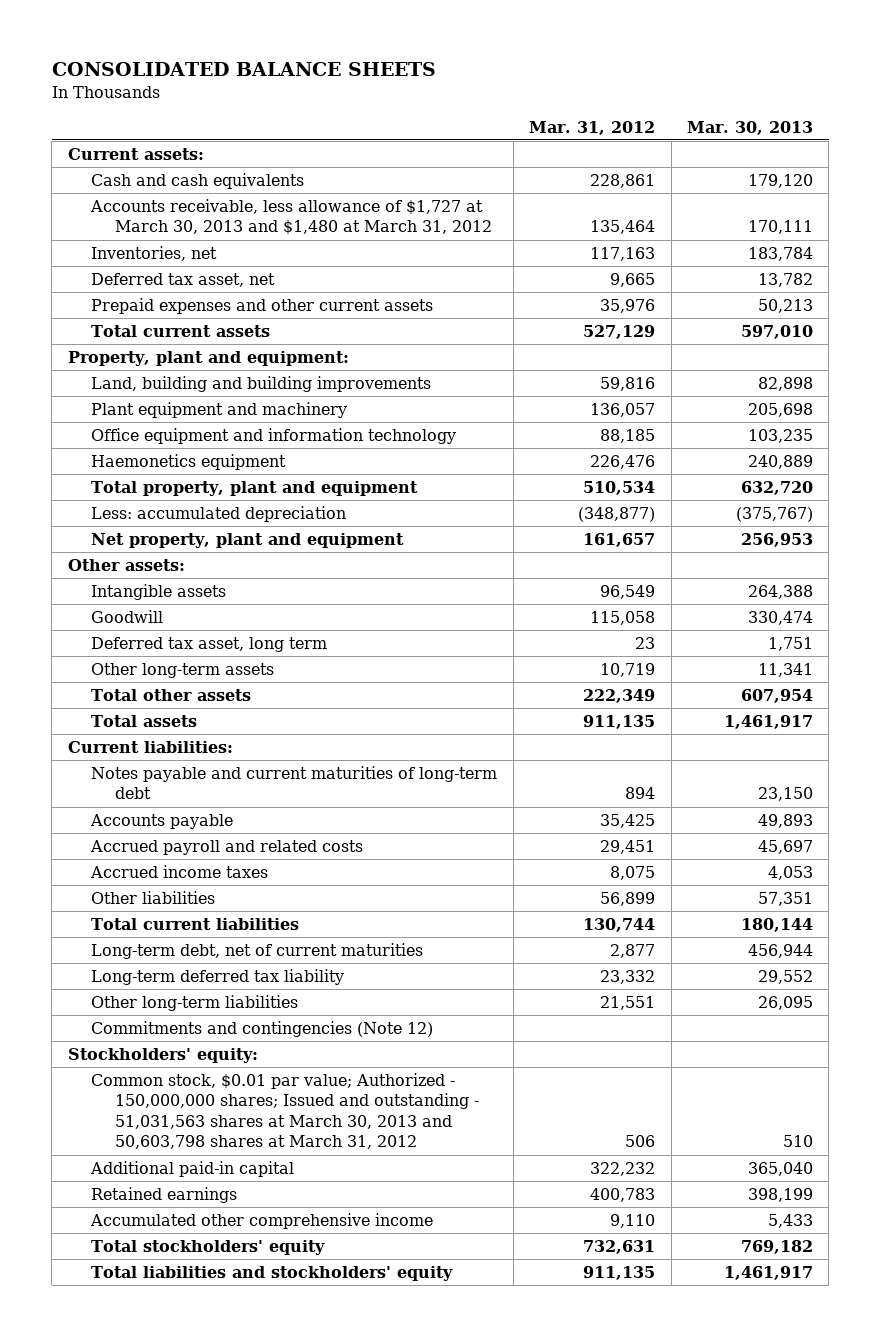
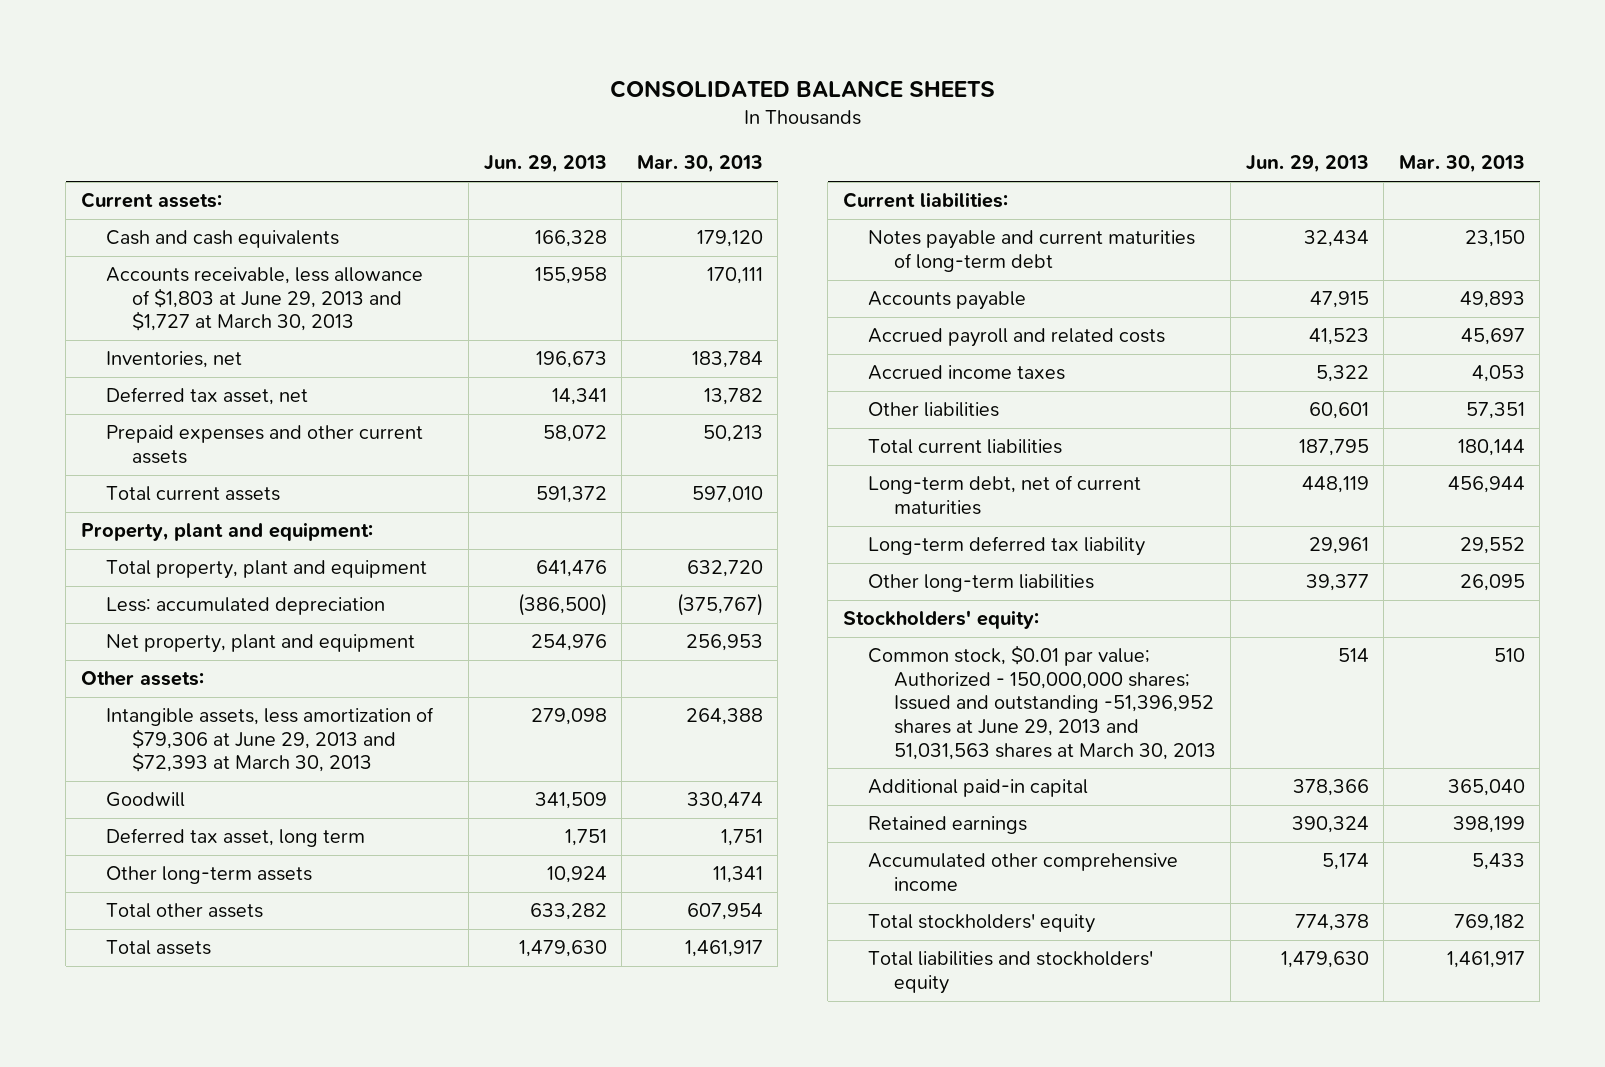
- | Mar. 31, 2012 | Mar. 30, 2013
+ | Jun. 29, 2013 | Mar. 30, 2013
- Accounts receivable, less allowance of $1,727 at March 30, 2013 and $1,480 at March 31, 2012 | 135,464 | 170,111
+ Accounts receivable, less allowance of $1,803 at June 29, 2013 and $1,727 at March 30, 2013 | 155,958 | 170,111
- Land, building and building improvements | 59,816 | 82,898
- Plant equipment and machinery | 136,057 | 205,698
- Office equipment and information technology | 88,185 | 103,235
- Haemonetics equipment | 226,476 | 240,889
- Intangible assets | 96,549 | 264,388
+ Intangible assets, less amortization of $79,306 at June 29, 2013 and $72,393 at March 30, 2013 | 279,098 | 264,388
- Commitments and contingencies (Note 12)
- Common stock, $0.01 par value; Authorized - 150,000,000 shares; Issued and outstanding - 51,031,563 shares at March 30, 2013 and 50,603,798 shares at March 31, 2012 | 506 | 510
+ Common stock, $0.01 par value; Authorized - 150,000,000 shares; Issued and outstanding -51,396,952 shares at June 29, 2013 and 51,031,563 shares at March 30, 2013 | 514 | 510

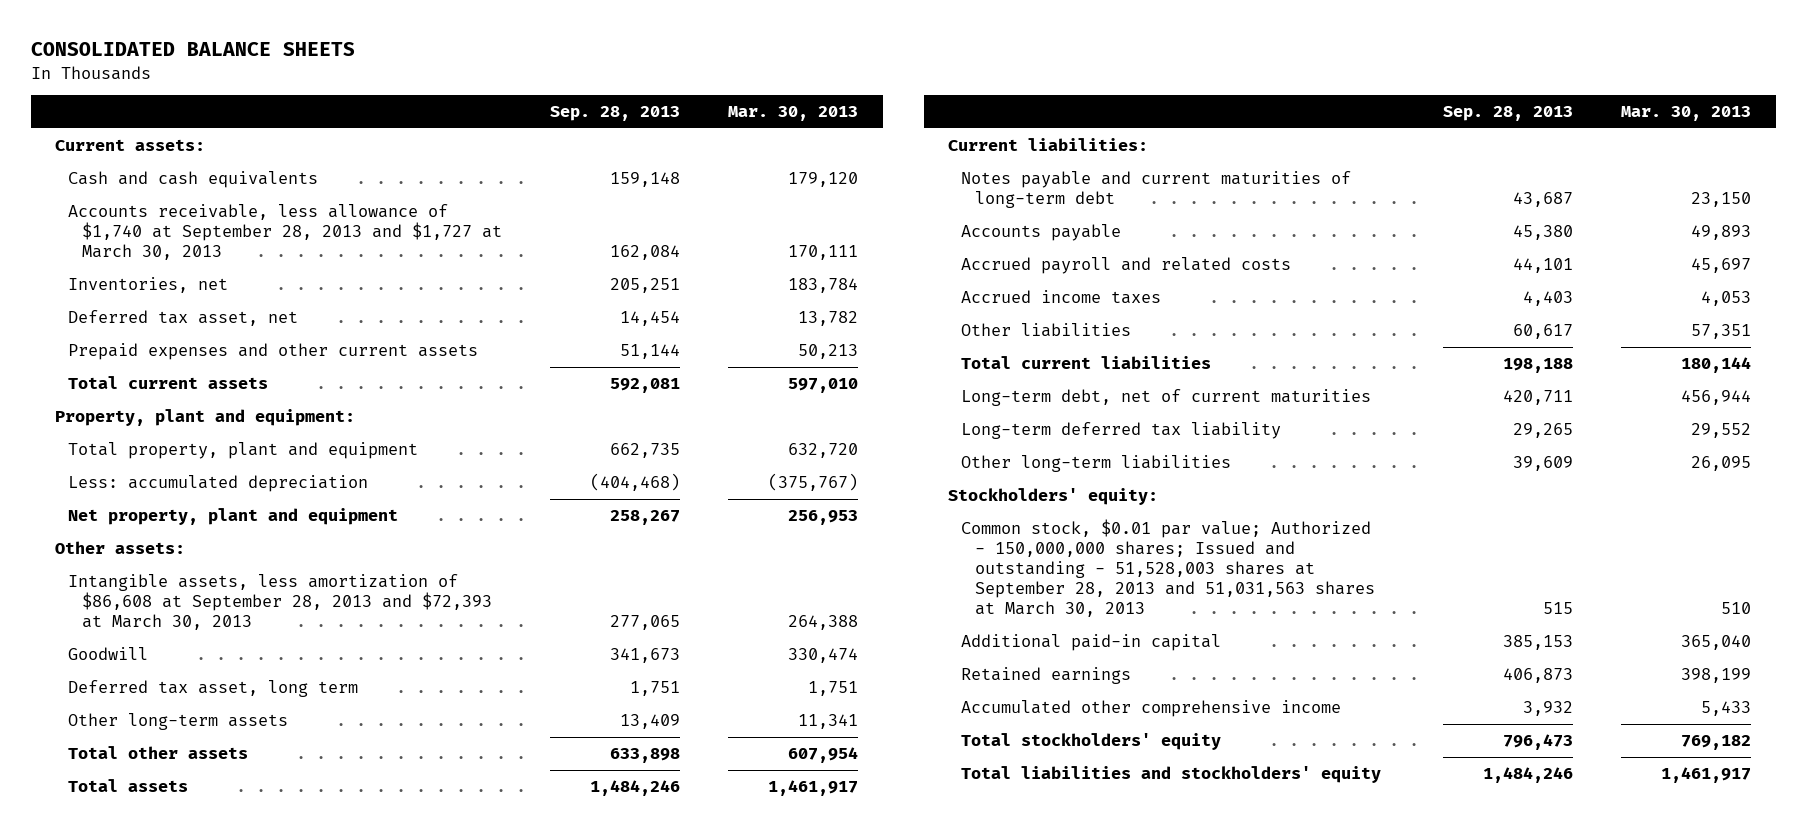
- | Jun. 29, 2013 | Mar. 30, 2013
+ | Sep. 28, 2013 | Mar. 30, 2013
- Accounts receivable, less allowance of $1,803 at June 29, 2013 and $1,727 at March 30, 2013 | 155,958 | 170,111
+ Accounts receivable, less allowance of $1,740 at September 28, 2013 and $1,727 at March 30, 2013 | 162,084 | 170,111
- Intangible assets, less amortization of $79,306 at June 29, 2013 and $72,393 at March 30, 2013 | 279,098 | 264,388
+ Intangible assets, less amortization of $86,608 at September 28, 2013 and $72,393 at March 30, 2013 | 277,065 | 264,388
- Common stock, $0.01 par value; Authorized - 150,000,000 shares; Issued and outstanding -51,396,952 shares at June 29, 2013 and 51,031,563 shares at March 30, 2013 | 514 | 510
+ Common stock, $0.01 par value; Authorized - 150,000,000 shares; Issued and outstanding - 51,528,003 shares at September 28, 2013 and 51,031,563 shares at March 30, 2013 | 515 | 510

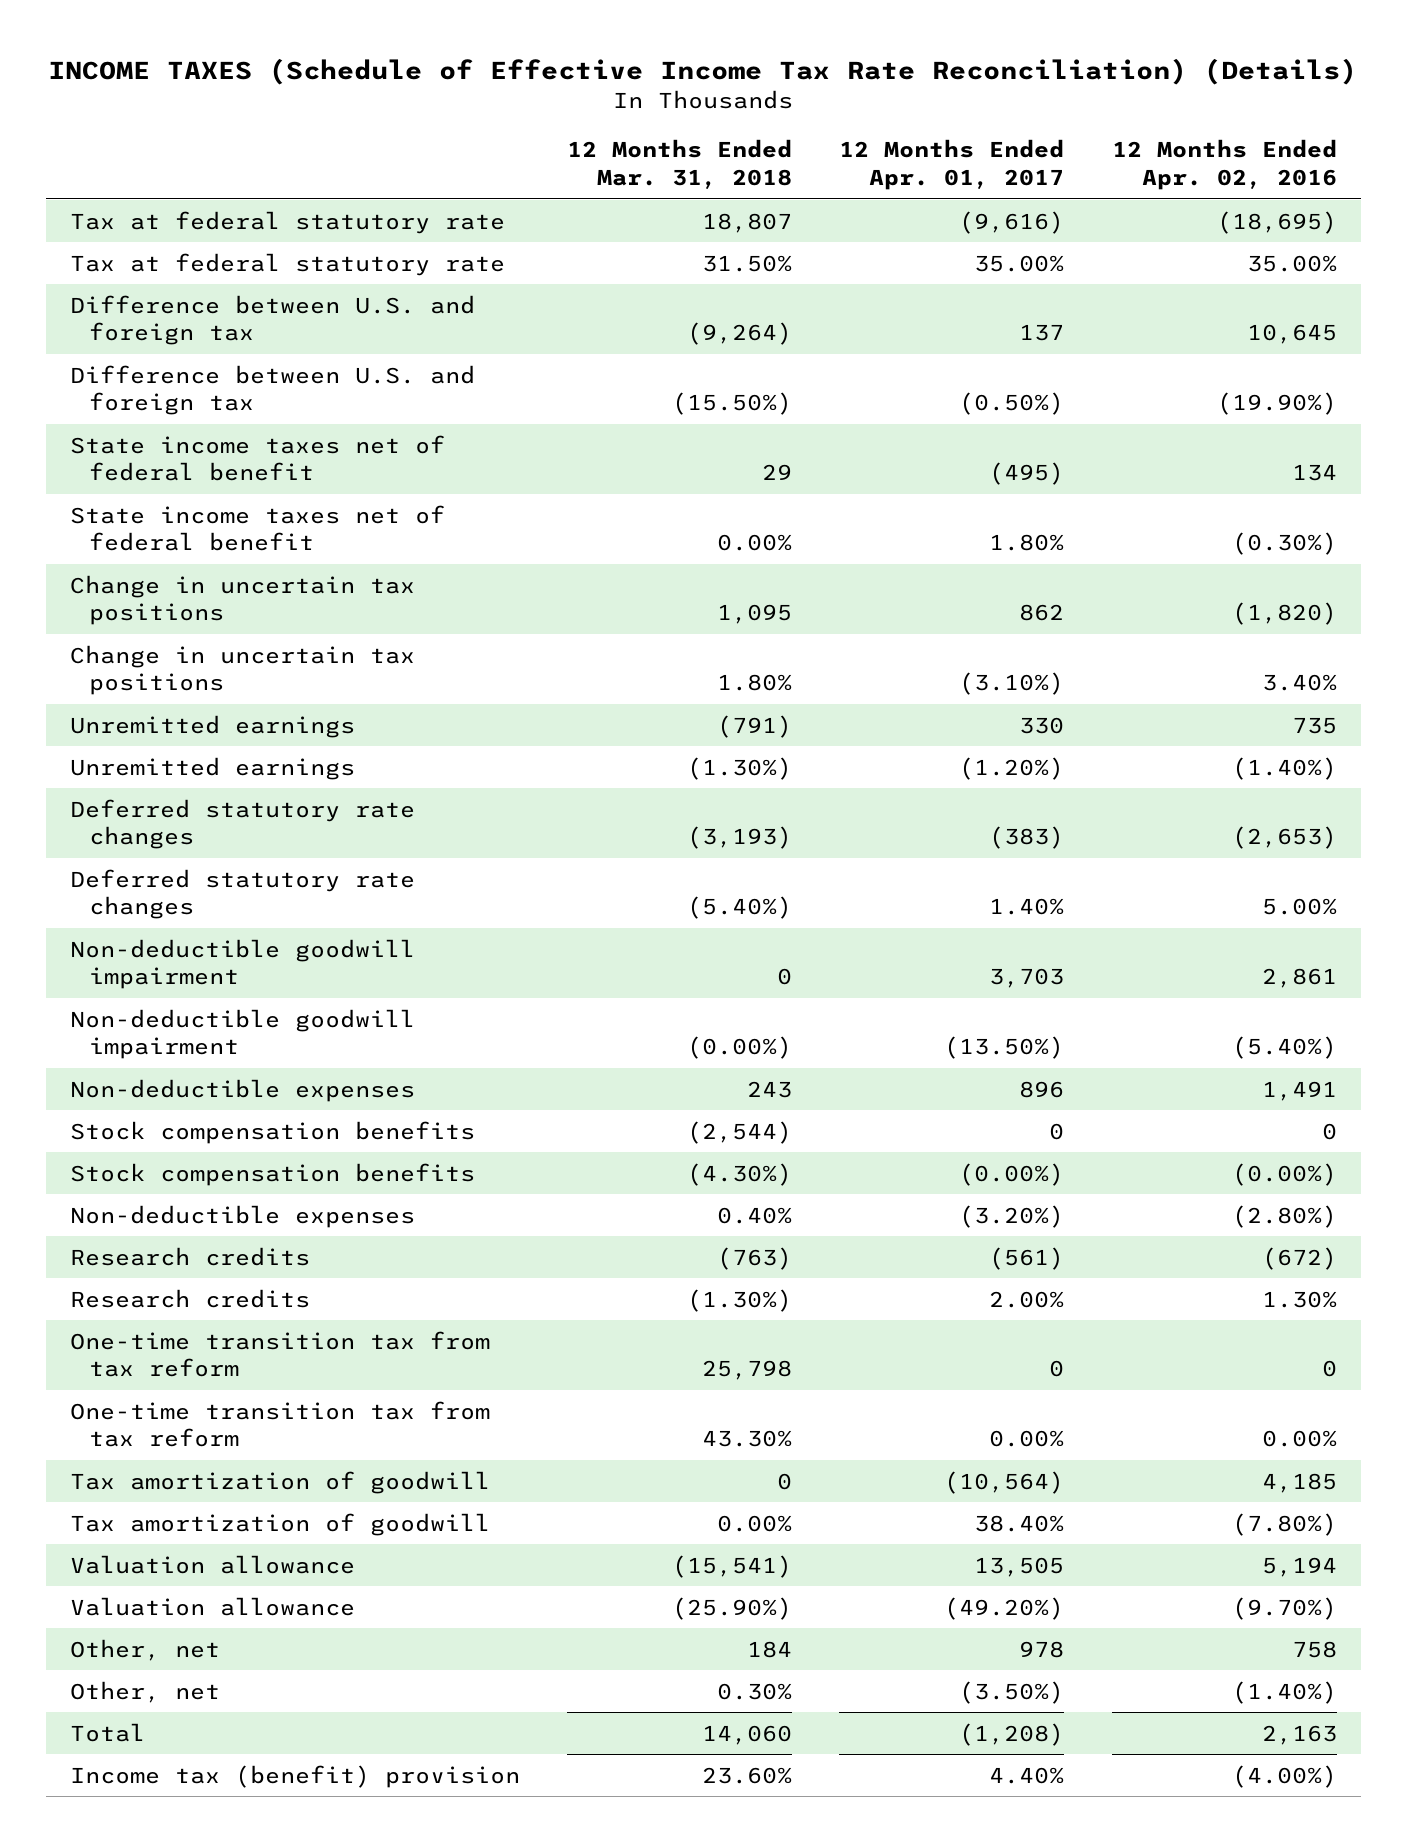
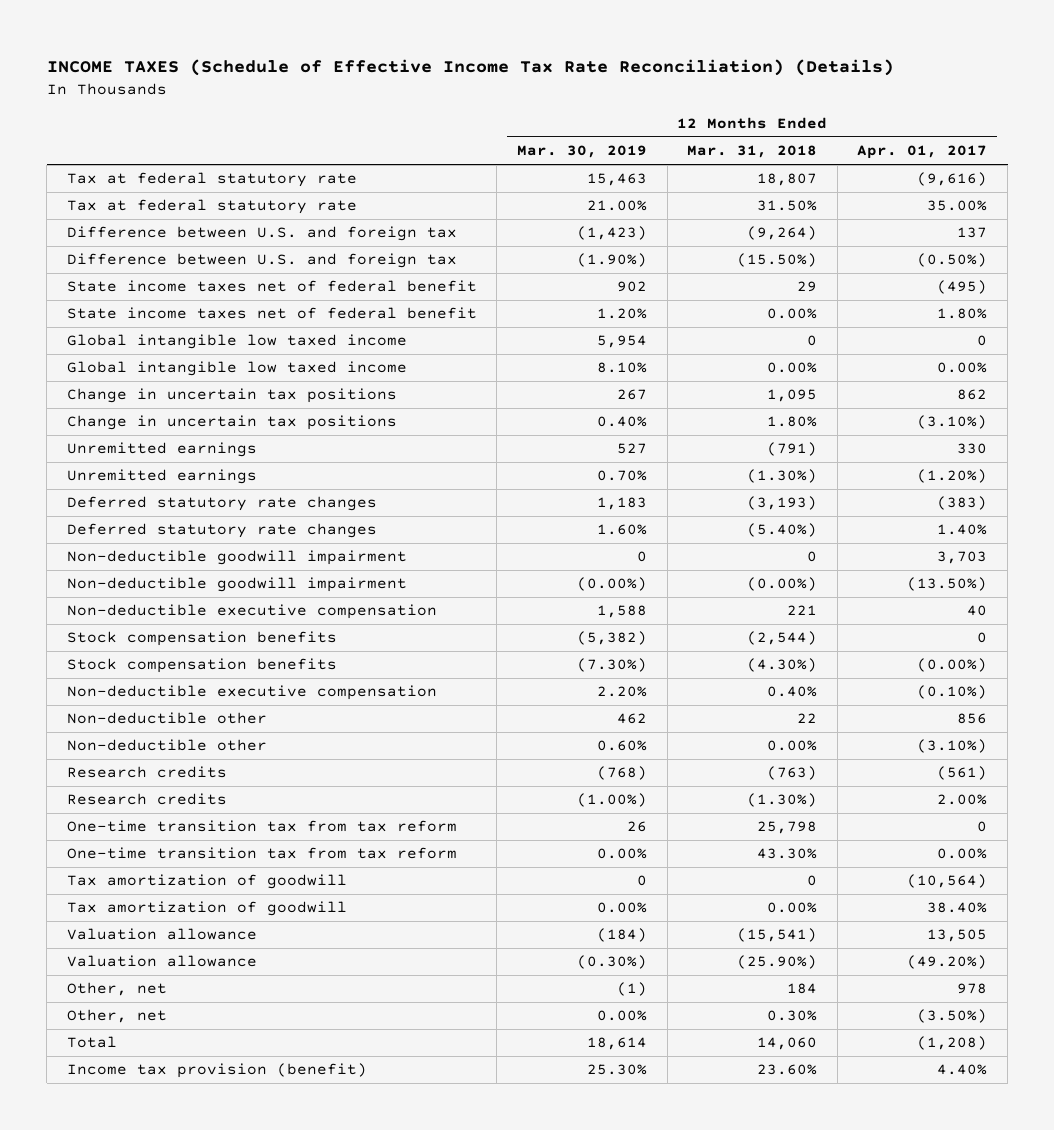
- | 12 Months Ended Mar. 31, 2018 | 12 Months Ended Apr. 01, 2017 | 12 Months Ended Apr. 02, 2016
+ | 12 Months Ended Mar. 30, 2019 | 12 Months Ended Mar. 31, 2018 | 12 Months Ended Apr. 01, 2017
+ Global intangible low taxed income | 5,954 | 0 | 0
+ Global intangible low taxed income | 8.10% | 0.00% | 0.00%
- Non-deductible expenses | 243 | 896 | 1,491
+ Non-deductible executive compensation | 1,588 | 221 | 40
- Non-deductible expenses | 0.40% | (3.20%) | (2.80%)
+ Non-deductible executive compensation | 2.20% | 0.40% | (0.10%)
+ Non-deductible other | 462 | 22 | 856
+ Non-deductible other | 0.60% | 0.00% | (3.10%)
- Income tax (benefit) provision | 23.60% | 4.40% | (4.00%)
+ Income tax provision (benefit) | 25.30% | 23.60% | 4.40%

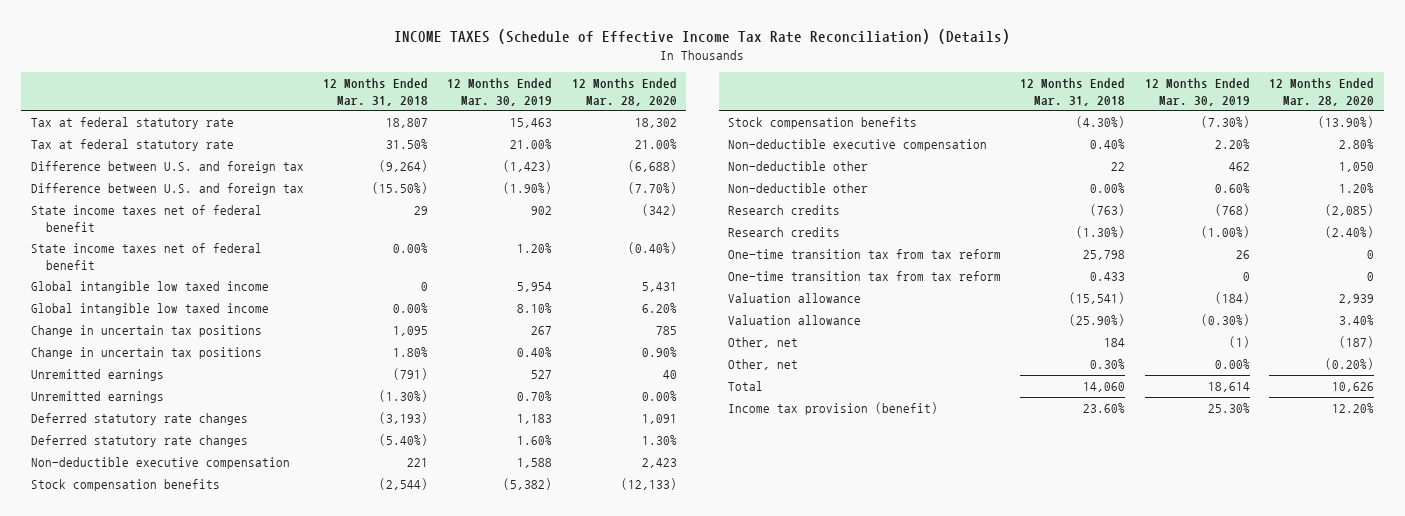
- | 12 Months Ended Mar. 30, 2019 | 12 Months Ended Mar. 31, 2018 | 12 Months Ended Apr. 01, 2017
+ | 12 Months Ended Mar. 31, 2018 | 12 Months Ended Mar. 30, 2019 | 12 Months Ended Mar. 28, 2020
- Non-deductible goodwill impairment | 0 | 0 | 3,703
- Non-deductible goodwill impairment | (0.00%) | (0.00%) | (13.50%)
- One-time transition tax from tax reform | 0.00% | 43.30% | 0.00%
- Tax amortization of goodwill | 0 | 0 | (10,564)
- Tax amortization of goodwill | 0.00% | 0.00% | 38.40%
+ One-time transition tax from tax reform | 0.433 | 0 | 0

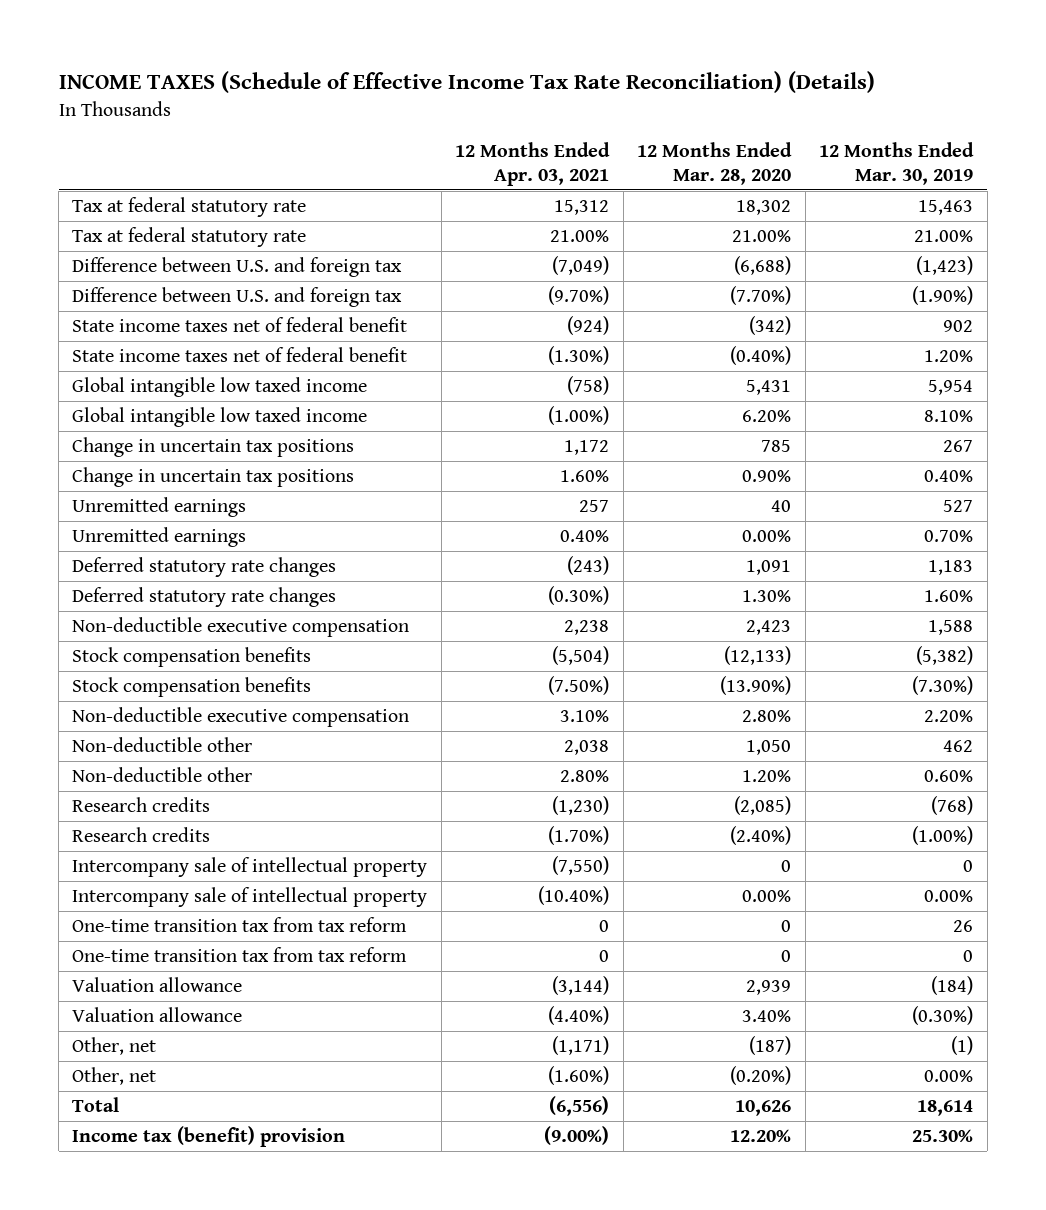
- | 12 Months Ended Mar. 31, 2018 | 12 Months Ended Mar. 30, 2019 | 12 Months Ended Mar. 28, 2020
+ | 12 Months Ended Apr. 03, 2021 | 12 Months Ended Mar. 28, 2020 | 12 Months Ended Mar. 30, 2019
+ Intercompany sale of intellectual property | (7,550) | 0 | 0
+ Intercompany sale of intellectual property | (10.40%) | 0.00% | 0.00%
- Income tax provision (benefit) | 23.60% | 25.30% | 12.20%
+ Income tax (benefit) provision | (9.00%) | 12.20% | 25.30%

